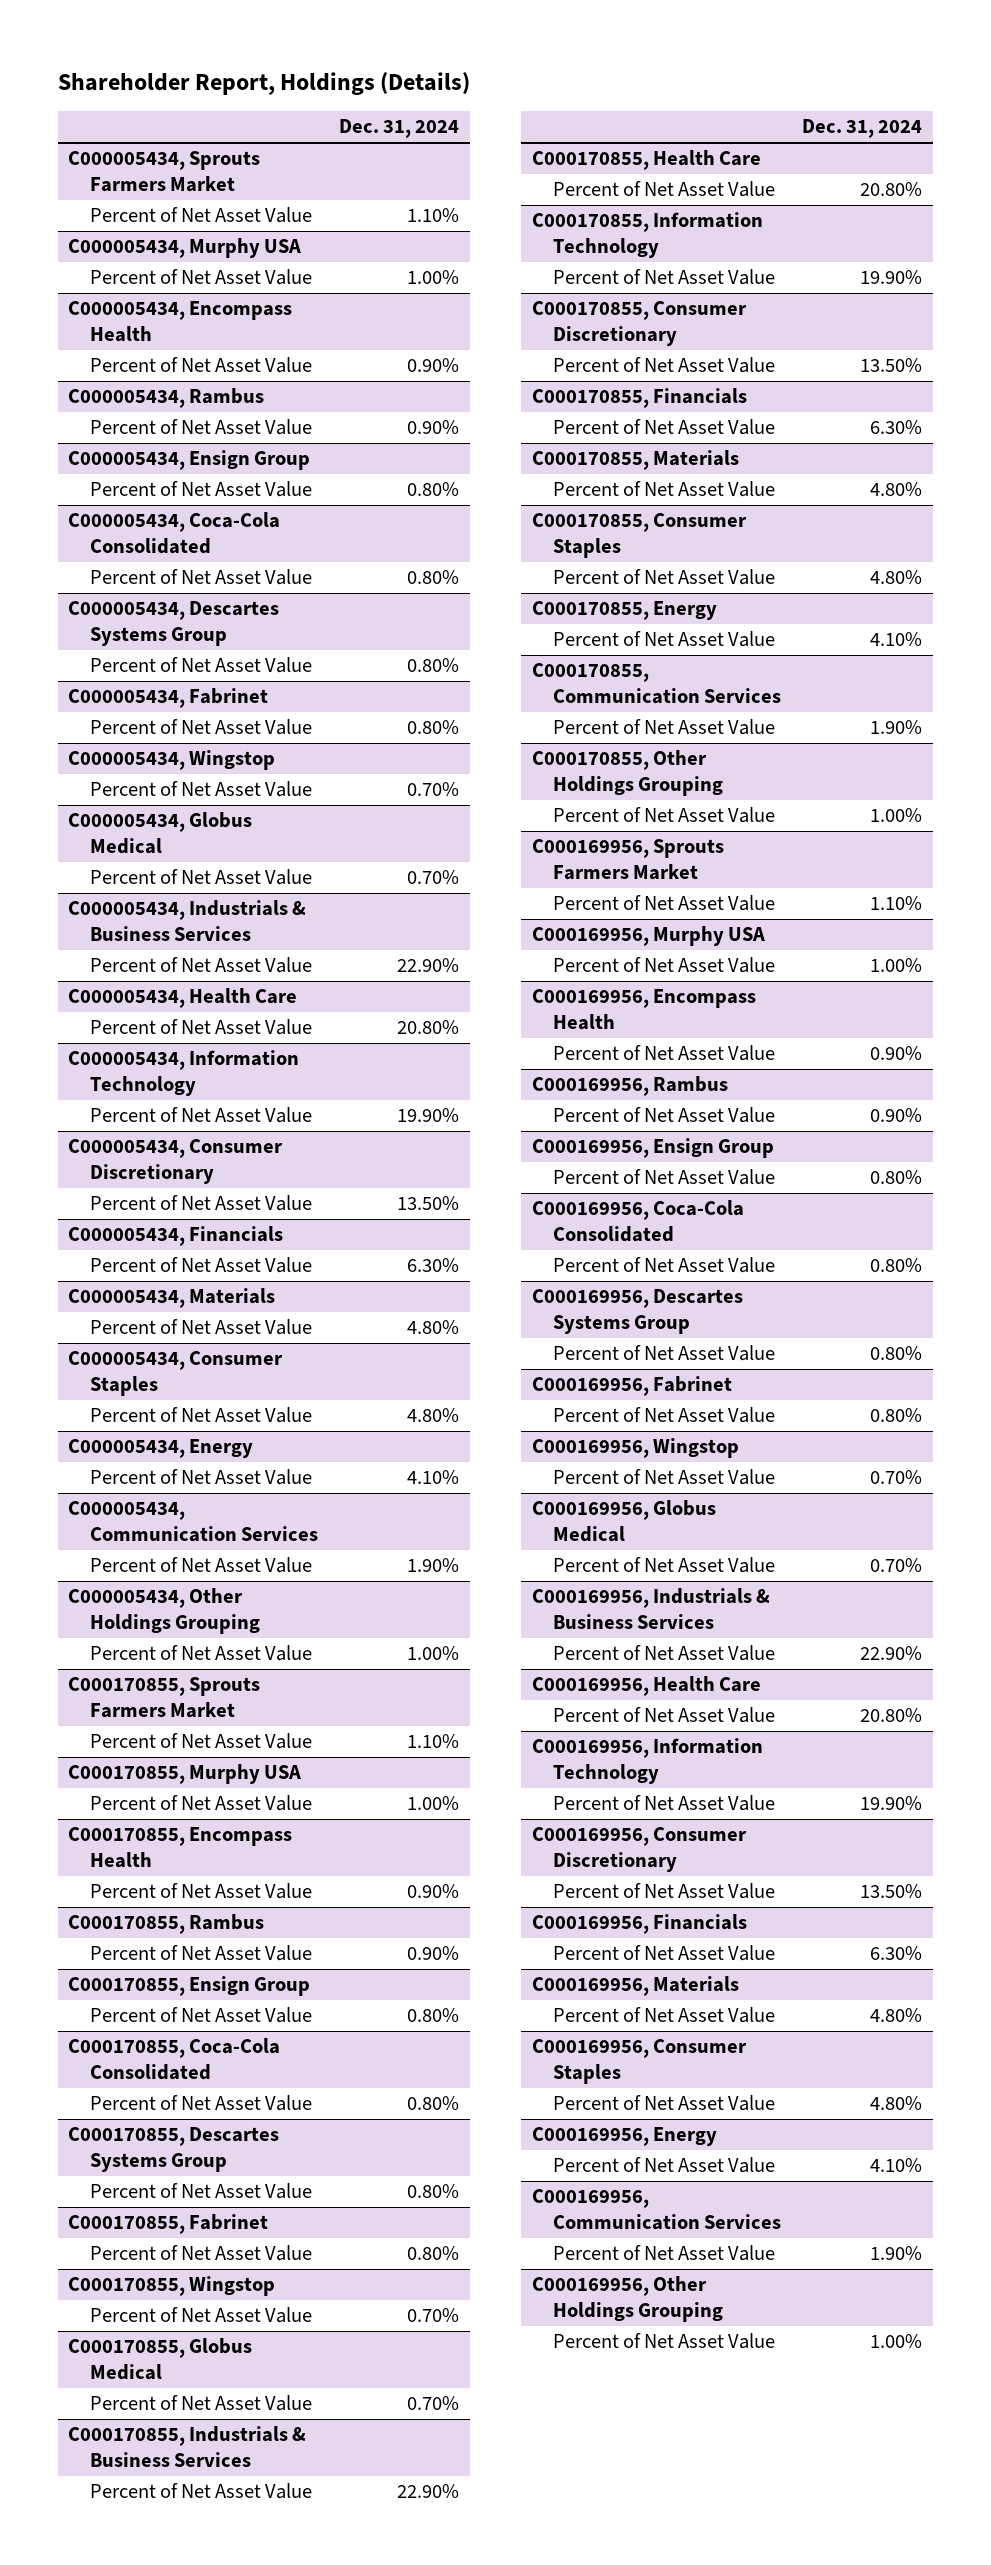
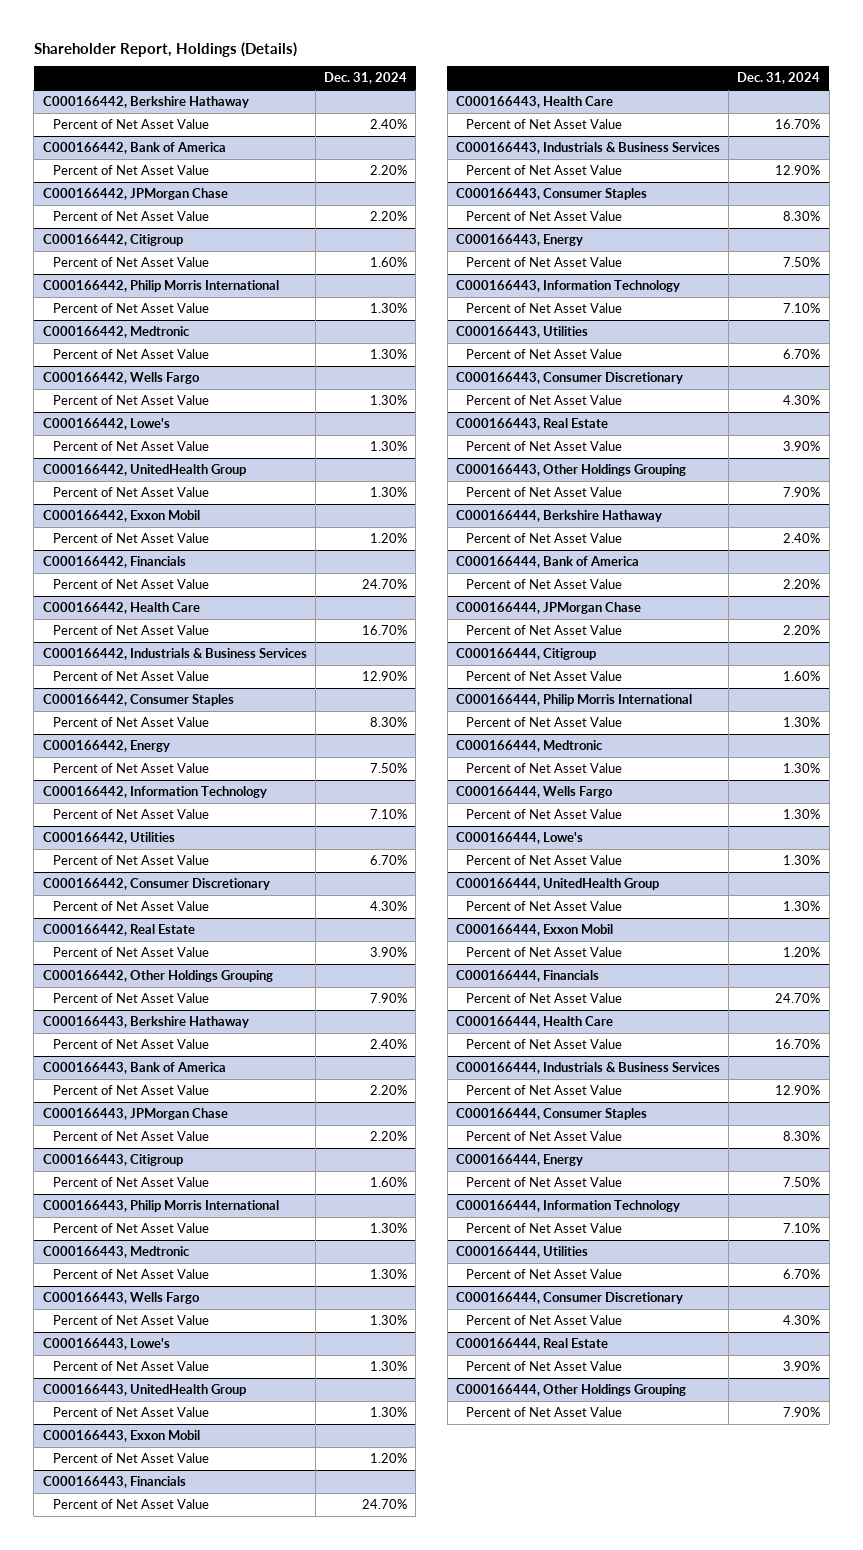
- C000005434, Sprouts Farmers Market
- Percent of Net Asset Value | 1.10%
- C000005434, Murphy USA
- Percent of Net Asset Value | 1.00%
- C000005434, Encompass Health
- Percent of Net Asset Value | 0.90%
- C000005434, Rambus
- Percent of Net Asset Value | 0.90%
- C000005434, Ensign Group
- Percent of Net Asset Value | 0.80%
- C000005434, Coca-Cola Consolidated
- Percent of Net Asset Value | 0.80%
- C000005434, Descartes Systems Group
- Percent of Net Asset Value | 0.80%
- C000005434, Fabrinet
- Percent of Net Asset Value | 0.80%
- C000005434, Wingstop
- Percent of Net Asset Value | 0.70%
- C000005434, Globus Medical
- Percent of Net Asset Value | 0.70%
- C000005434, Industrials & Business Services
- Percent of Net Asset Value | 22.90%
- C000005434, Health Care
- Percent of Net Asset Value | 20.80%
- C000005434, Information Technology
- Percent of Net Asset Value | 19.90%
- C000005434, Consumer Discretionary
- Percent of Net Asset Value | 13.50%
- C000005434, Financials
- Percent of Net Asset Value | 6.30%
- C000005434, Materials
- Percent of Net Asset Value | 4.80%
- C000005434, Consumer Staples
- Percent of Net Asset Value | 4.80%
- C000005434, Energy
- Percent of Net Asset Value | 4.10%
- C000005434, Communication Services
- Percent of Net Asset Value | 1.90%
- C000005434, Other Holdings Grouping
- Percent of Net Asset Value | 1.00%
- C000170855, Sprouts Farmers Market
- Percent of Net Asset Value | 1.10%
- C000170855, Murphy USA
- Percent of Net Asset Value | 1.00%
- C000170855, Encompass Health
- Percent of Net Asset Value | 0.90%
- C000170855, Rambus
- Percent of Net Asset Value | 0.90%
- C000170855, Ensign Group
- Percent of Net Asset Value | 0.80%
- C000170855, Coca-Cola Consolidated
- Percent of Net Asset Value | 0.80%
- C000170855, Descartes Systems Group
- Percent of Net Asset Value | 0.80%
- C000170855, Fabrinet
- Percent of Net Asset Value | 0.80%
- C000170855, Wingstop
- Percent of Net Asset Value | 0.70%
- C000170855, Globus Medical
- Percent of Net Asset Value | 0.70%
- C000170855, Industrials & Business Services
- Percent of Net Asset Value | 22.90%
- C000170855, Health Care
- Percent of Net Asset Value | 20.80%
- C000170855, Information Technology
- Percent of Net Asset Value | 19.90%
- C000170855, Consumer Discretionary
- Percent of Net Asset Value | 13.50%
- C000170855, Financials
- Percent of Net Asset Value | 6.30%
- C000170855, Materials
- Percent of Net Asset Value | 4.80%
- C000170855, Consumer Staples
- Percent of Net Asset Value | 4.80%
- C000170855, Energy
- Percent of Net Asset Value | 4.10%
- C000170855, Communication Services
- Percent of Net Asset Value | 1.90%
- C000170855, Other Holdings Grouping
- Percent of Net Asset Value | 1.00%
- C000169956, Sprouts Farmers Market
- Percent of Net Asset Value | 1.10%
- C000169956, Murphy USA
- Percent of Net Asset Value | 1.00%
- C000169956, Encompass Health
- Percent of Net Asset Value | 0.90%
- C000169956, Rambus
- Percent of Net Asset Value | 0.90%
- C000169956, Ensign Group
- Percent of Net Asset Value | 0.80%
- C000169956, Coca-Cola Consolidated
- Percent of Net Asset Value | 0.80%
- C000169956, Descartes Systems Group
- Percent of Net Asset Value | 0.80%
- C000169956, Fabrinet
- Percent of Net Asset Value | 0.80%
- C000169956, Wingstop
- Percent of Net Asset Value | 0.70%
- C000169956, Globus Medical
- Percent of Net Asset Value | 0.70%
- C000169956, Industrials & Business Services
- Percent of Net Asset Value | 22.90%
- C000169956, Health Care
- Percent of Net Asset Value | 20.80%
- C000169956, Information Technology
- Percent of Net Asset Value | 19.90%
- C000169956, Consumer Discretionary
- Percent of Net Asset Value | 13.50%
- C000169956, Financials
- Percent of Net Asset Value | 6.30%
- C000169956, Materials
- Percent of Net Asset Value | 4.80%
- C000169956, Consumer Staples
- Percent of Net Asset Value | 4.80%
- C000169956, Energy
- Percent of Net Asset Value | 4.10%
- C000169956, Communication Services
- Percent of Net Asset Value | 1.90%
- C000169956, Other Holdings Grouping
- Percent of Net Asset Value | 1.00%
+ C000166442, Berkshire Hathaway
+ Percent of Net Asset Value | 2.40%
+ C000166442, Bank of America
+ Percent of Net Asset Value | 2.20%
+ C000166442, JPMorgan Chase
+ Percent of Net Asset Value | 2.20%
+ C000166442, Citigroup
+ Percent of Net Asset Value | 1.60%
+ C000166442, Philip Morris International
+ Percent of Net Asset Value | 1.30%
+ C000166442, Medtronic
+ Percent of Net Asset Value | 1.30%
+ C000166442, Wells Fargo
+ Percent of Net Asset Value | 1.30%
+ C000166442, Lowe's
+ Percent of Net Asset Value | 1.30%
+ C000166442, UnitedHealth Group
+ Percent of Net Asset Value | 1.30%
+ C000166442, Exxon Mobil
+ Percent of Net Asset Value | 1.20%
+ C000166442, Financials
+ Percent of Net Asset Value | 24.70%
+ C000166442, Health Care
+ Percent of Net Asset Value | 16.70%
+ C000166442, Industrials & Business Services
+ Percent of Net Asset Value | 12.90%
+ C000166442, Consumer Staples
+ Percent of Net Asset Value | 8.30%
+ C000166442, Energy
+ Percent of Net Asset Value | 7.50%
+ C000166442, Information Technology
+ Percent of Net Asset Value | 7.10%
+ C000166442, Utilities
+ Percent of Net Asset Value | 6.70%
+ C000166442, Consumer Discretionary
+ Percent of Net Asset Value | 4.30%
+ C000166442, Real Estate
+ Percent of Net Asset Value | 3.90%
+ C000166442, Other Holdings Grouping
+ Percent of Net Asset Value | 7.90%
+ C000166443, Berkshire Hathaway
+ Percent of Net Asset Value | 2.40%
+ C000166443, Bank of America
+ Percent of Net Asset Value | 2.20%
+ C000166443, JPMorgan Chase
+ Percent of Net Asset Value | 2.20%
+ C000166443, Citigroup
+ Percent of Net Asset Value | 1.60%
+ C000166443, Philip Morris International
+ Percent of Net Asset Value | 1.30%
+ C000166443, Medtronic
+ Percent of Net Asset Value | 1.30%
+ C000166443, Wells Fargo
+ Percent of Net Asset Value | 1.30%
+ C000166443, Lowe's
+ Percent of Net Asset Value | 1.30%
+ C000166443, UnitedHealth Group
+ Percent of Net Asset Value | 1.30%
+ C000166443, Exxon Mobil
+ Percent of Net Asset Value | 1.20%
+ C000166443, Financials
+ Percent of Net Asset Value | 24.70%
+ C000166443, Health Care
+ Percent of Net Asset Value | 16.70%
+ C000166443, Industrials & Business Services
+ Percent of Net Asset Value | 12.90%
+ C000166443, Consumer Staples
+ Percent of Net Asset Value | 8.30%
+ C000166443, Energy
+ Percent of Net Asset Value | 7.50%
+ C000166443, Information Technology
+ Percent of Net Asset Value | 7.10%
+ C000166443, Utilities
+ Percent of Net Asset Value | 6.70%
+ C000166443, Consumer Discretionary
+ Percent of Net Asset Value | 4.30%
+ C000166443, Real Estate
+ Percent of Net Asset Value | 3.90%
+ C000166443, Other Holdings Grouping
+ Percent of Net Asset Value | 7.90%
+ C000166444, Berkshire Hathaway
+ Percent of Net Asset Value | 2.40%
+ C000166444, Bank of America
+ Percent of Net Asset Value | 2.20%
+ C000166444, JPMorgan Chase
+ Percent of Net Asset Value | 2.20%
+ C000166444, Citigroup
+ Percent of Net Asset Value | 1.60%
+ C000166444, Philip Morris International
+ Percent of Net Asset Value | 1.30%
+ C000166444, Medtronic
+ Percent of Net Asset Value | 1.30%
+ C000166444, Wells Fargo
+ Percent of Net Asset Value | 1.30%
+ C000166444, Lowe's
+ Percent of Net Asset Value | 1.30%
+ C000166444, UnitedHealth Group
+ Percent of Net Asset Value | 1.30%
+ C000166444, Exxon Mobil
+ Percent of Net Asset Value | 1.20%
+ C000166444, Financials
+ Percent of Net Asset Value | 24.70%
+ C000166444, Health Care
+ Percent of Net Asset Value | 16.70%
+ C000166444, Industrials & Business Services
+ Percent of Net Asset Value | 12.90%
+ C000166444, Consumer Staples
+ Percent of Net Asset Value | 8.30%
+ C000166444, Energy
+ Percent of Net Asset Value | 7.50%
+ C000166444, Information Technology
+ Percent of Net Asset Value | 7.10%
+ C000166444, Utilities
+ Percent of Net Asset Value | 6.70%
+ C000166444, Consumer Discretionary
+ Percent of Net Asset Value | 4.30%
+ C000166444, Real Estate
+ Percent of Net Asset Value | 3.90%
+ C000166444, Other Holdings Grouping
+ Percent of Net Asset Value | 7.90%

